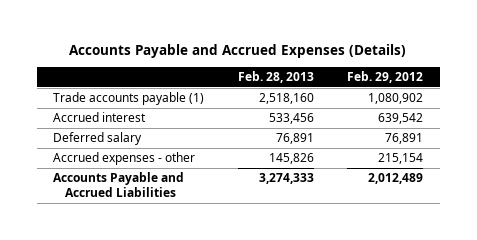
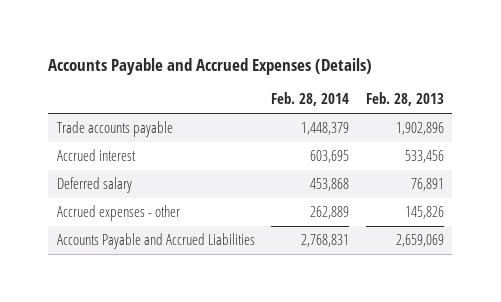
- | Feb. 28, 2013 | Feb. 29, 2012
+ | Feb. 28, 2014 | Feb. 28, 2013
- Trade accounts payable (1) | 2,518,160 | 1,080,902
+ Trade accounts payable | 1,448,379 | 1,902,896
- Accounts Payable and Accrued Liabilities | 3,274,333 | 2,012,489
+ Accounts Payable and Accrued Liabilities | 2,768,831 | 2,659,069

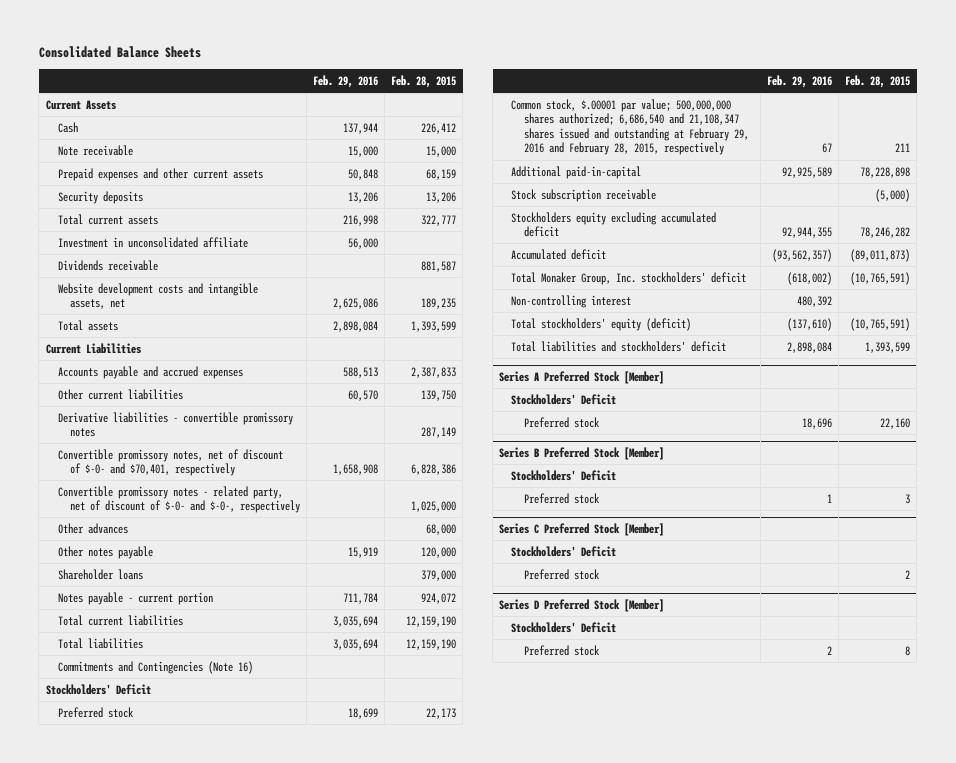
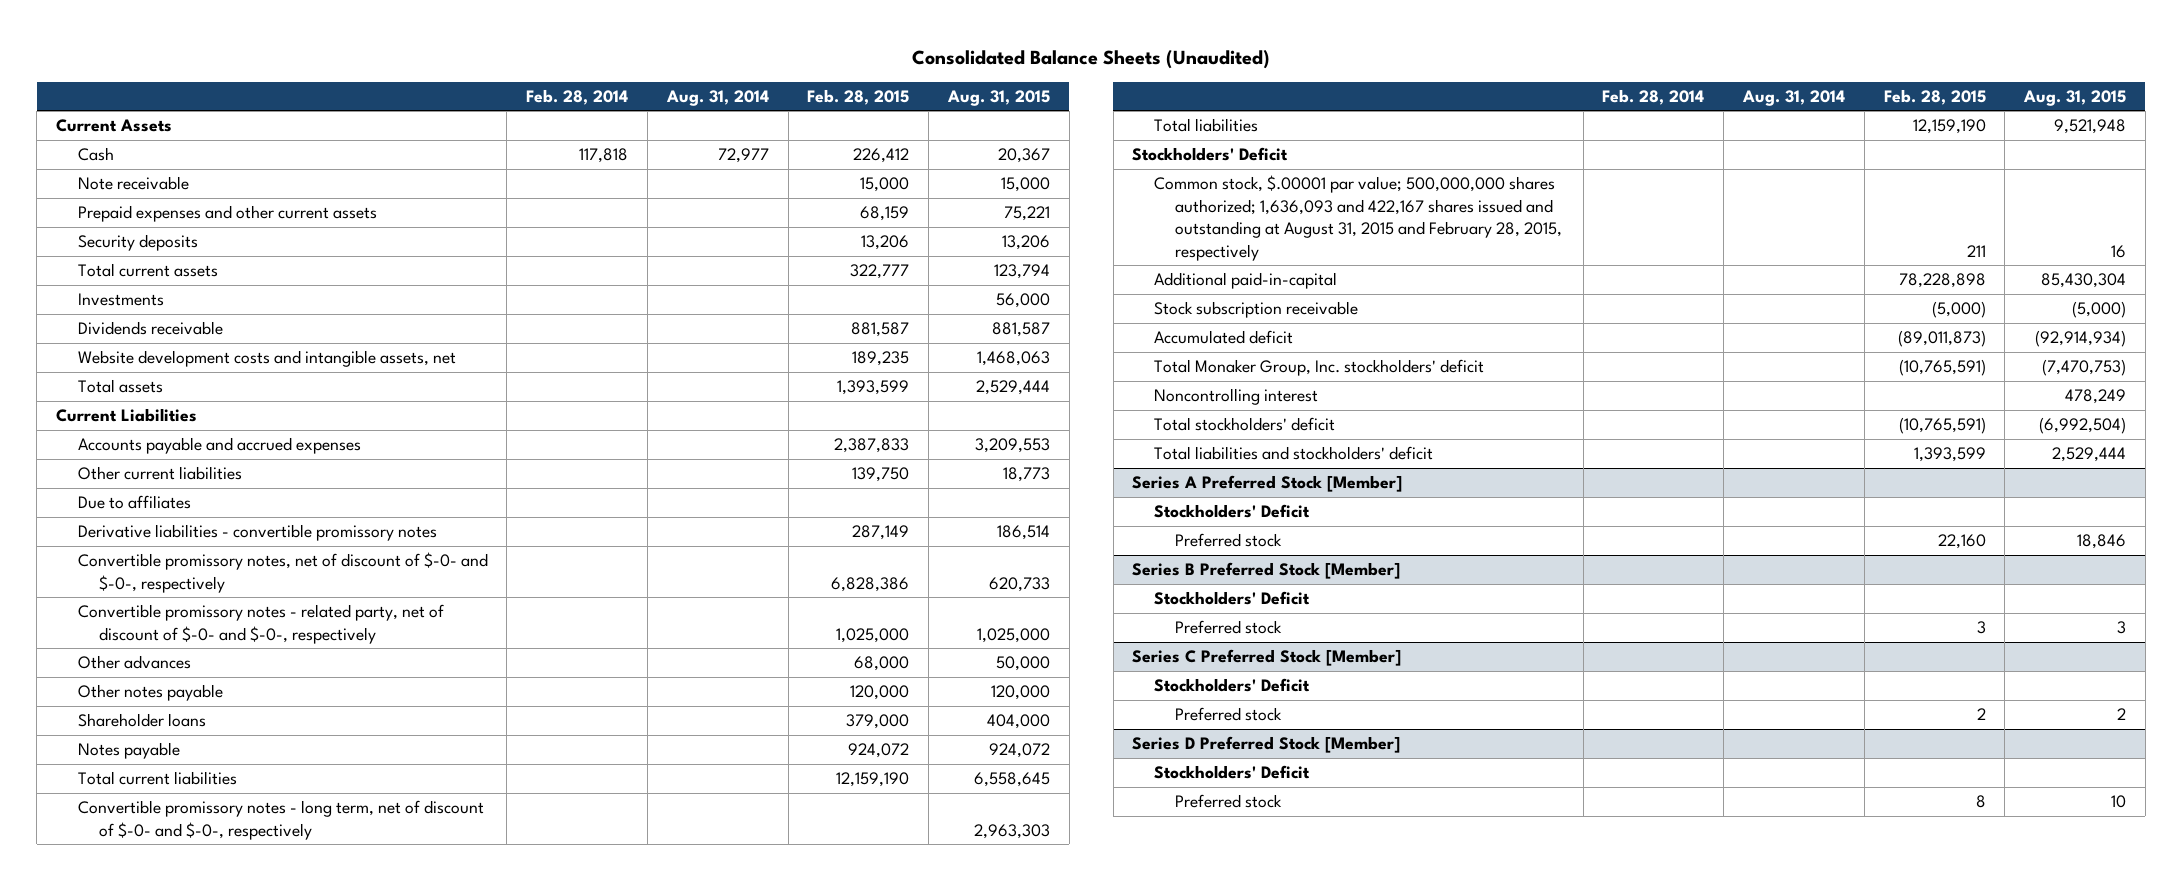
- Consolidated Balance Sheets
+ Consolidated Balance Sheets (Unaudited)
- | Feb. 29, 2016 | Feb. 28, 2015
+ | Feb. 28, 2014 | Aug. 31, 2014 | Feb. 28, 2015 | Aug. 31, 2015
- Investment in unconsolidated affiliate | 56,000 |
+ Investments | | | | 56,000
+ Due to affiliates
- Convertible promissory notes, net of discount of $-0- and $70,401, respectively | 1,658,908 | 6,828,386
+ Convertible promissory notes, net of discount of $-0- and $-0-, respectively | | | 6,828,386 | 620,733
- Notes payable - current portion | 711,784 | 924,072
+ Notes payable | | | 924,072 | 924,072
+ Convertible promissory notes - long term, net of discount of $-0- and $-0-, respectively | | | | 2,963,303
- Commitments and Contingencies (Note 16)
- Preferred stock | 18,699 | 22,173
- Common stock, $.00001 par value; 500,000,000 shares authorized; 6,686,540 and 21,108,347 shares issued and outstanding at February 29, 2016 and February 28, 2015, respectively | 67 | 211
+ Common stock, $.00001 par value; 500,000,000 shares authorized; 1,636,093 and 422,167 shares issued and outstanding at August 31, 2015 and February 28, 2015, respectively | | | 211 | 16
- Stockholders equity excluding accumulated deficit | 92,944,355 | 78,246,282
- Non-controlling interest | 480,392 |
- Total stockholders' equity (deficit) | (137,610) | (10,765,591)
+ Noncontrolling interest | | | | 478,249
+ Total stockholders' deficit | | | (10,765,591) | (6,992,504)

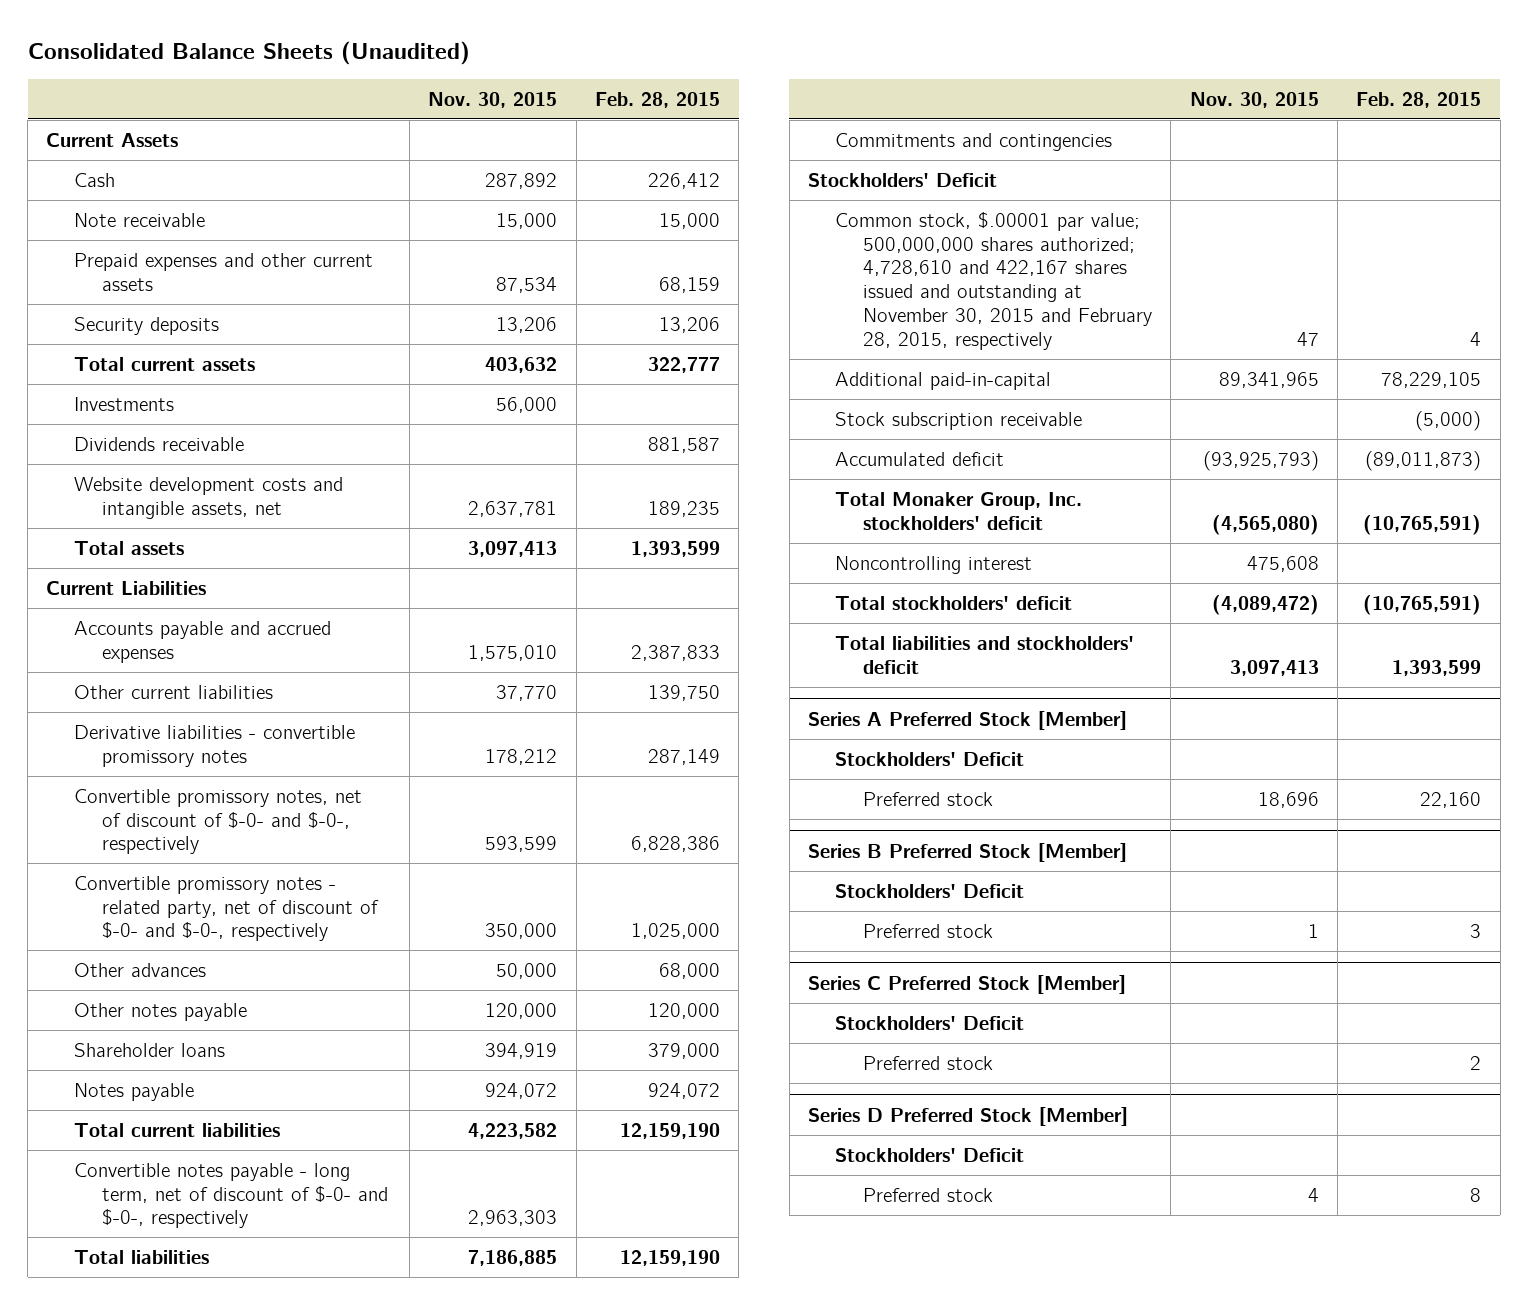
- | Feb. 28, 2014 | Aug. 31, 2014 | Feb. 28, 2015 | Aug. 31, 2015
+ | Nov. 30, 2015 | Feb. 28, 2015
- Due to affiliates
- Convertible promissory notes - long term, net of discount of $-0- and $-0-, respectively | | | | 2,963,303
+ Convertible notes payable - long term, net of discount of $-0- and $-0-, respectively | 2,963,303 |
+ Commitments and contingencies
- Common stock, $.00001 par value; 500,000,000 shares authorized; 1,636,093 and 422,167 shares issued and outstanding at August 31, 2015 and February 28, 2015, respectively | | | 211 | 16
- Additional paid-in-capital | | | 78,228,898 | 85,430,304
+ Common stock, $.00001 par value; 500,000,000 shares authorized; 4,728,610 and 422,167 shares issued and outstanding at November 30, 2015 and February 28, 2015, respectively | 47 | 4
+ Additional paid-in-capital | 89,341,965 | 78,229,105

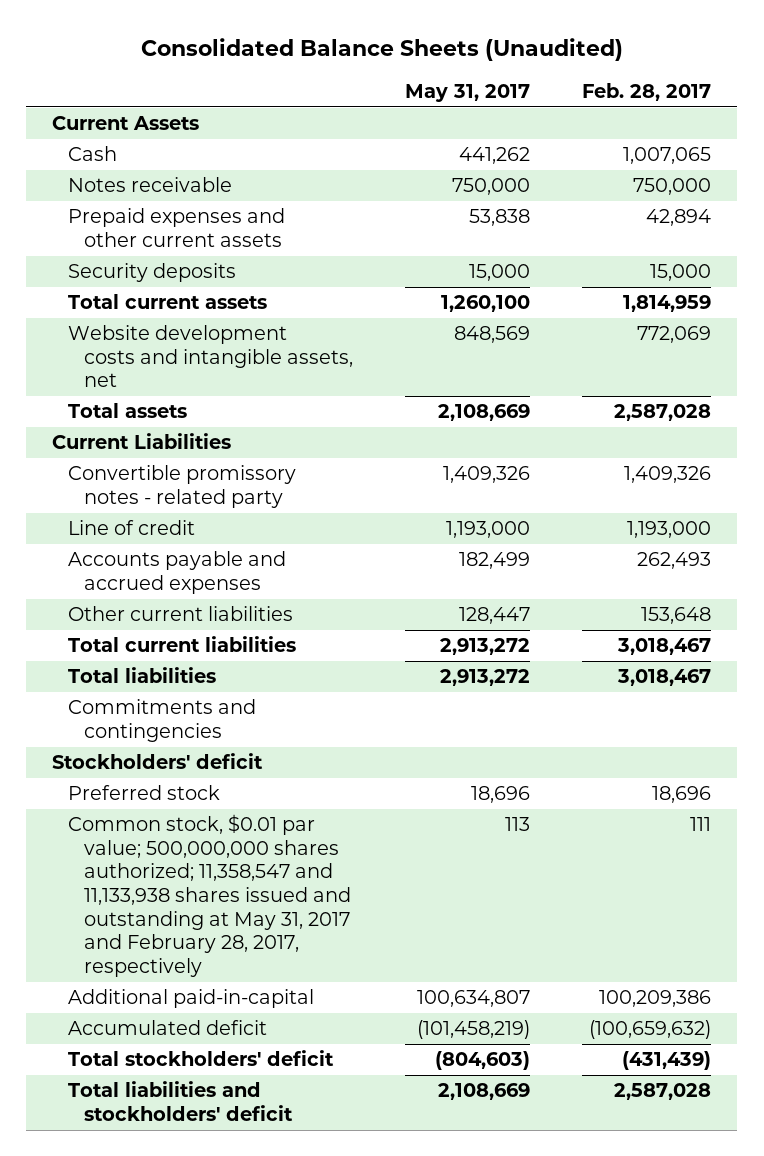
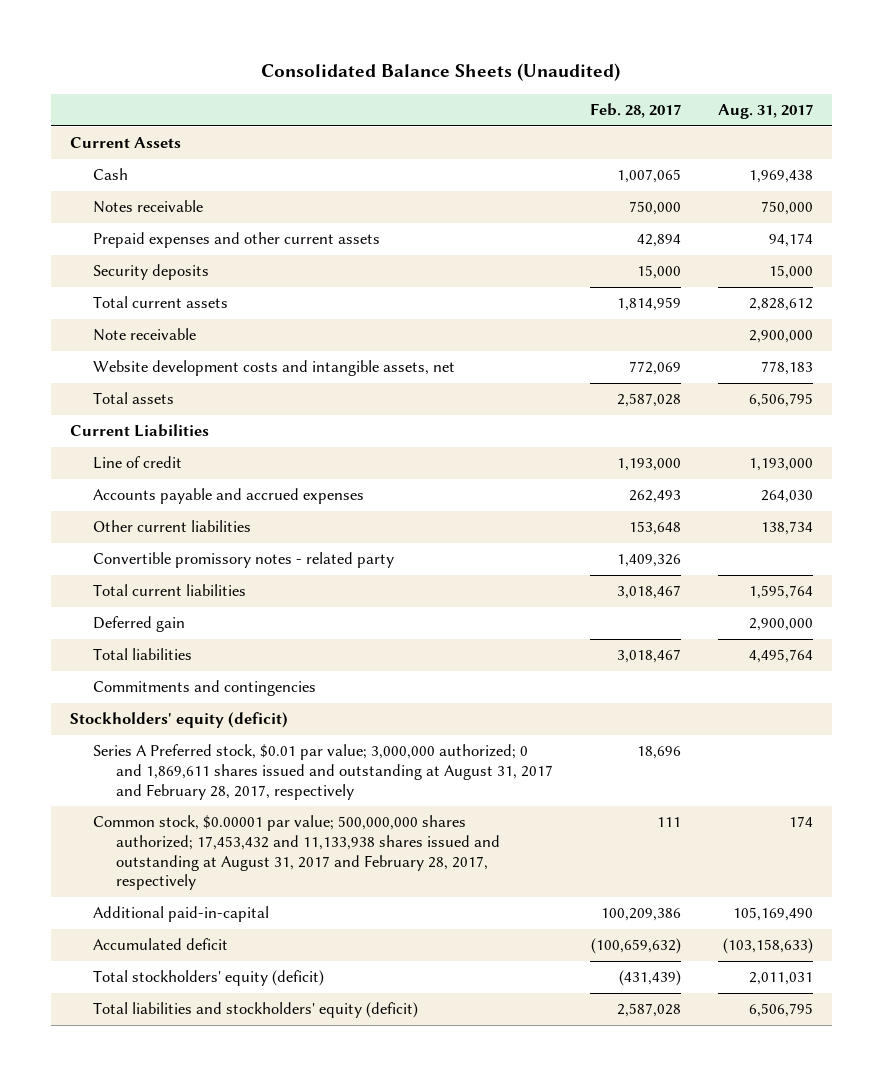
- | May 31, 2017 | Feb. 28, 2017
+ | Feb. 28, 2017 | Aug. 31, 2017
+ Note receivable | | 2,900,000
moved down: Convertible promissory notes - related party | 1,409,326 |
+ Deferred gain | | 2,900,000
- Stockholders' deficit
- Preferred stock | 18,696 | 18,696
- Common stock, $0.01 par value; 500,000,000 shares authorized; 11,358,547 and 11,133,938 shares issued and outstanding at May 31, 2017 and February 28, 2017, respectively | 113 | 111
+ Stockholders' equity (deficit)
+ Series A Preferred stock, $0.01 par value; 3,000,000 authorized; 0 and 1,869,611 shares issued and outstanding at August 31, 2017 and February 28, 2017, respectively | 18,696 |
+ Common stock, $0.00001 par value; 500,000,000 shares authorized; 17,453,432 and 11,133,938 shares issued and outstanding at August 31, 2017 and February 28, 2017, respectively | 111 | 174
- Total stockholders' deficit | (804,603) | (431,439)
- Total liabilities and stockholders' deficit | 2,108,669 | 2,587,028
+ Total stockholders' equity (deficit) | (431,439) | 2,011,031
+ Total liabilities and stockholders' equity (deficit) | 2,587,028 | 6,506,795

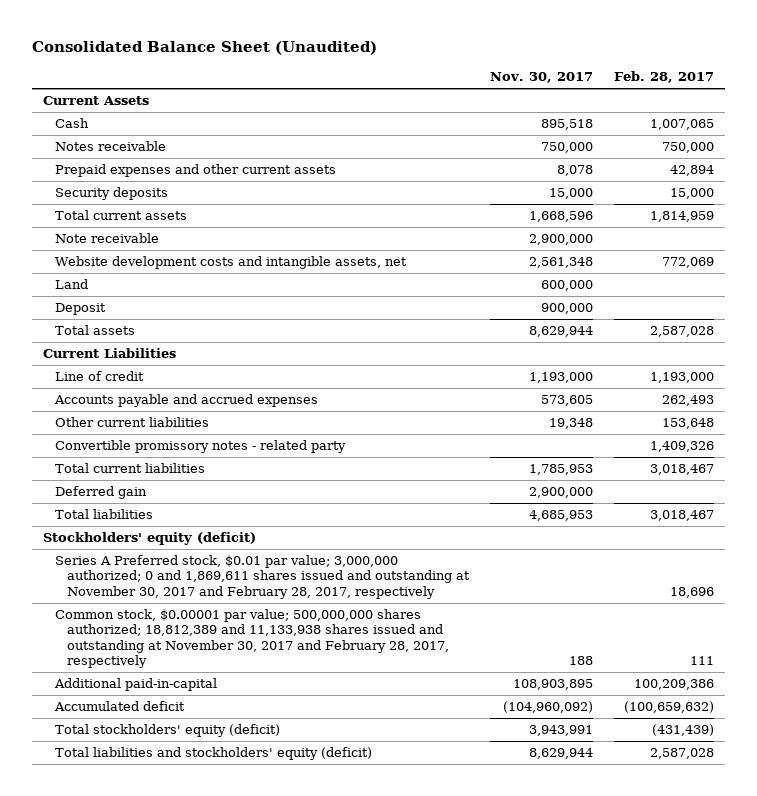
- Consolidated Balance Sheets (Unaudited)
+ Consolidated Balance Sheet (Unaudited)
- | Feb. 28, 2017 | Aug. 31, 2017
+ | Nov. 30, 2017 | Feb. 28, 2017
+ Land | 600,000 |
+ Deposit | 900,000 |
- Commitments and contingencies
- Series A Preferred stock, $0.01 par value; 3,000,000 authorized; 0 and 1,869,611 shares issued and outstanding at August 31, 2017 and February 28, 2017, respectively | 18,696 |
- Common stock, $0.00001 par value; 500,000,000 shares authorized; 17,453,432 and 11,133,938 shares issued and outstanding at August 31, 2017 and February 28, 2017, respectively | 111 | 174
+ Series A Preferred stock, $0.01 par value; 3,000,000 authorized; 0 and 1,869,611 shares issued and outstanding at November 30, 2017 and February 28, 2017, respectively | | 18,696
+ Common stock, $0.00001 par value; 500,000,000 shares authorized; 18,812,389 and 11,133,938 shares issued and outstanding at November 30, 2017 and February 28, 2017, respectively | 188 | 111

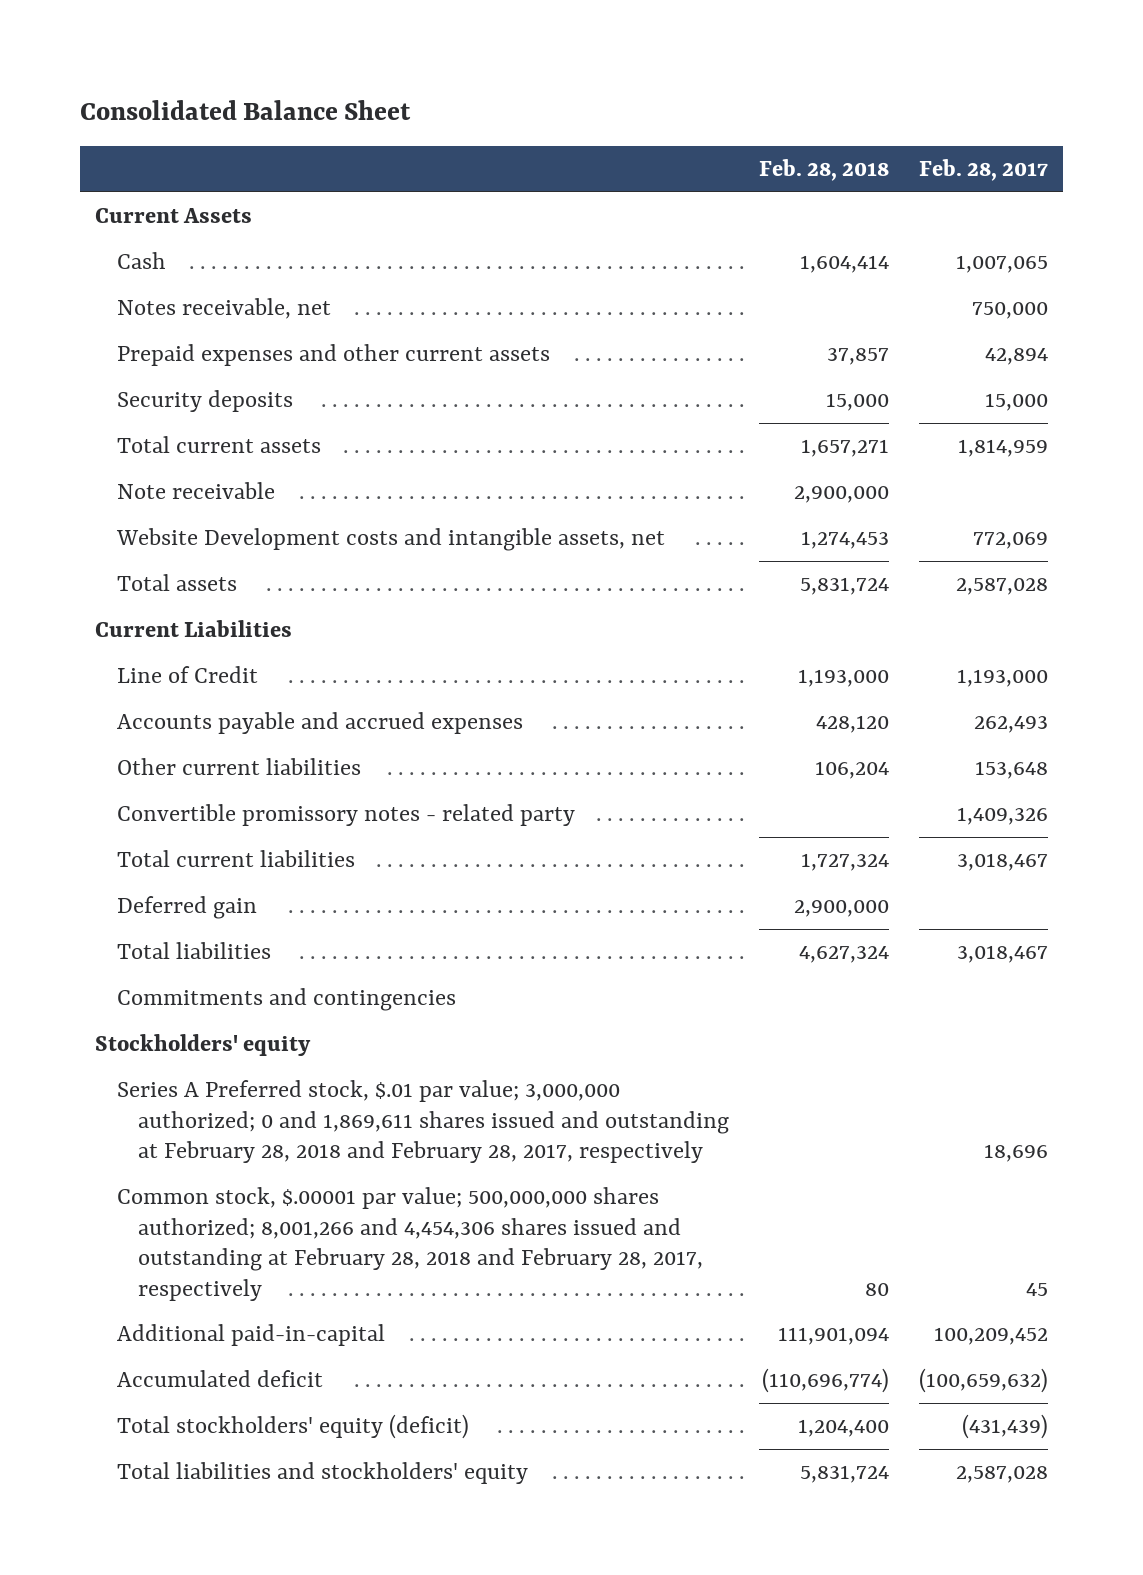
- Consolidated Balance Sheet (Unaudited)
+ Consolidated Balance Sheet
- | Nov. 30, 2017 | Feb. 28, 2017
+ | Feb. 28, 2018 | Feb. 28, 2017
- Notes receivable | 750,000 | 750,000
+ Notes receivable, net | | 750,000
- Website development costs and intangible assets, net | 2,561,348 | 772,069
- Land | 600,000 |
- Deposit | 900,000 |
+ Website Development costs and intangible assets, net | 1,274,453 | 772,069
- Line of credit | 1,193,000 | 1,193,000
+ Line of Credit | 1,193,000 | 1,193,000
- Stockholders' equity (deficit)
- Series A Preferred stock, $0.01 par value; 3,000,000 authorized; 0 and 1,869,611 shares issued and outstanding at November 30, 2017 and February 28, 2017, respectively | | 18,696
- Common stock, $0.00001 par value; 500,000,000 shares authorized; 18,812,389 and 11,133,938 shares issued and outstanding at November 30, 2017 and February 28, 2017, respectively | 188 | 111
- Additional paid-in-capital | 108,903,895 | 100,209,386
+ Commitments and contingencies
+ Stockholders' equity
+ Series A Preferred stock, $.01 par value; 3,000,000 authorized; 0 and 1,869,611 shares issued and outstanding at February 28, 2018 and February 28, 2017, respectively | | 18,696
+ Common stock, $.00001 par value; 500,000,000 shares authorized; 8,001,266 and 4,454,306 shares issued and outstanding at February 28, 2018 and February 28, 2017, respectively | 80 | 45
+ Additional paid-in-capital | 111,901,094 | 100,209,452
- Total liabilities and stockholders' equity (deficit) | 8,629,944 | 2,587,028
+ Total liabilities and stockholders' equity | 5,831,724 | 2,587,028

